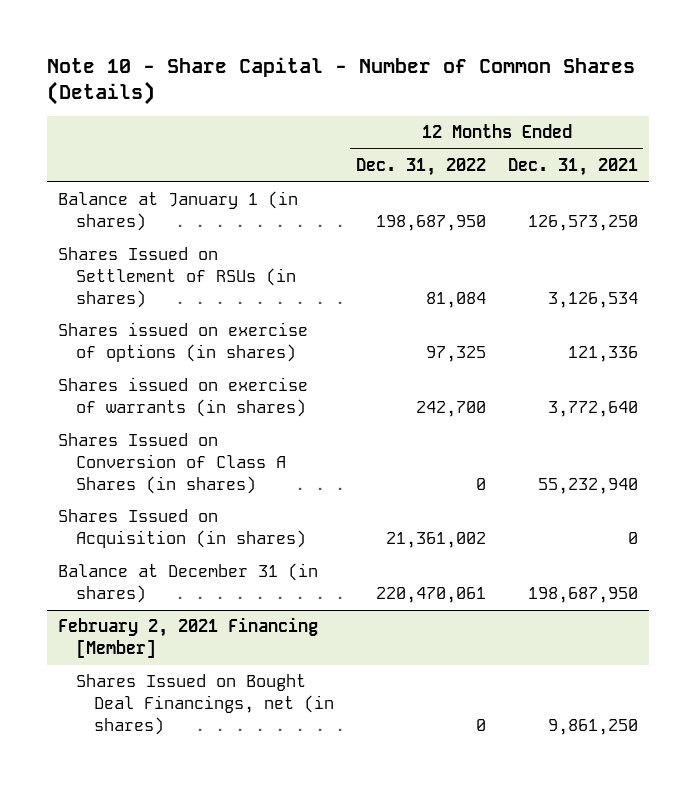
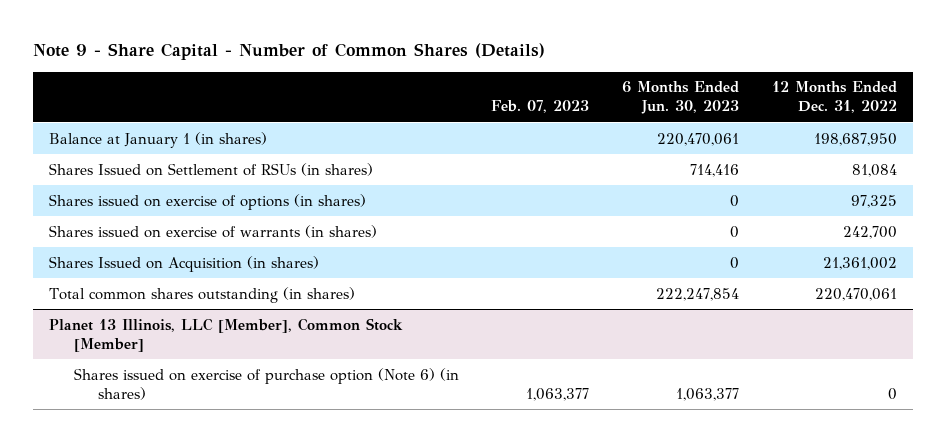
- Note 10 - Share Capital - Number of Common Shares (Details)
+ Note 9 - Share Capital - Number of Common Shares (Details)
- | 12 Months Ended Dec. 31, 2022 | 12 Months Ended Dec. 31, 2021
+ | Feb. 07, 2023 | 6 Months Ended Jun. 30, 2023 | 12 Months Ended Dec. 31, 2022
- Shares Issued on Conversion of Class A Shares (in shares) | 0 | 55,232,940
- Balance at December 31 (in shares) | 220,470,061 | 198,687,950
- February 2, 2021 Financing [Member]
- Shares Issued on Bought Deal Financings, net (in shares) | 0 | 9,861,250
+ Total common shares outstanding (in shares) | | 222,247,854 | 220,470,061
+ Planet 13 Illinois, LLC [Member], Common Stock [Member]
+ Shares issued on exercise of purchase option (Note 6) (in shares) | 1,063,377 | 1,063,377 | 0

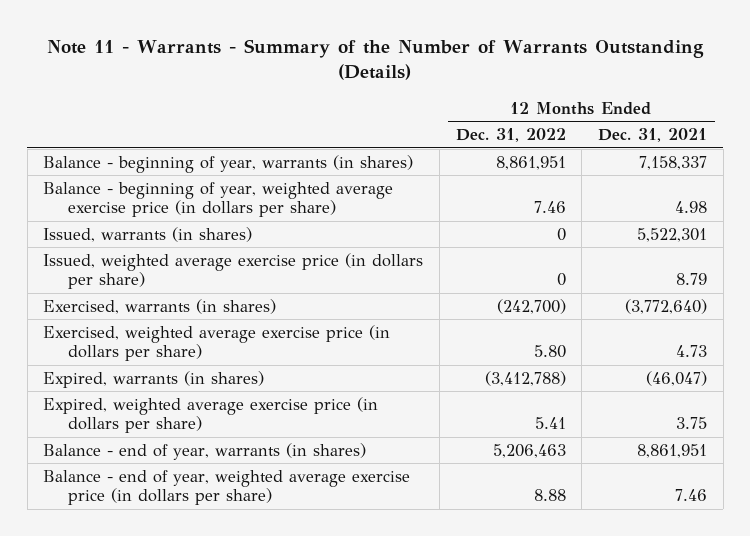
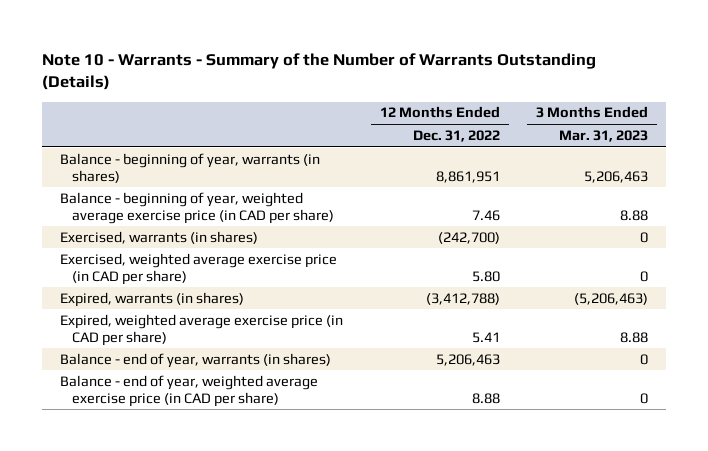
- Note 11 - Warrants - Summary of the Number of Warrants Outstanding (Details)
+ Note 10 - Warrants - Summary of the Number of Warrants Outstanding (Details)
- | 12 Months Ended Dec. 31, 2022 | 12 Months Ended Dec. 31, 2021
+ | 12 Months Ended Dec. 31, 2022 | 3 Months Ended Mar. 31, 2023
- Balance - beginning of year, weighted average exercise price (in dollars per share) | 7.46 | 4.98
- Issued, warrants (in shares) | 0 | 5,522,301
- Issued, weighted average exercise price (in dollars per share) | 0 | 8.79
+ Balance - beginning of year, weighted average exercise price (in CAD per share) | 7.46 | 8.88
- Exercised, weighted average exercise price (in dollars per share) | 5.80 | 4.73
+ Exercised, weighted average exercise price (in CAD per share) | 5.80 | 0
- Expired, weighted average exercise price (in dollars per share) | 5.41 | 3.75
+ Expired, weighted average exercise price (in CAD per share) | 5.41 | 8.88
- Balance - end of year, weighted average exercise price (in dollars per share) | 8.88 | 7.46
+ Balance - end of year, weighted average exercise price (in CAD per share) | 8.88 | 0

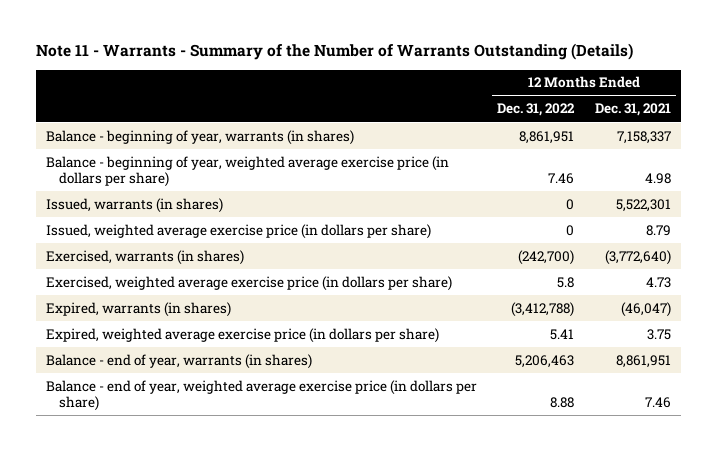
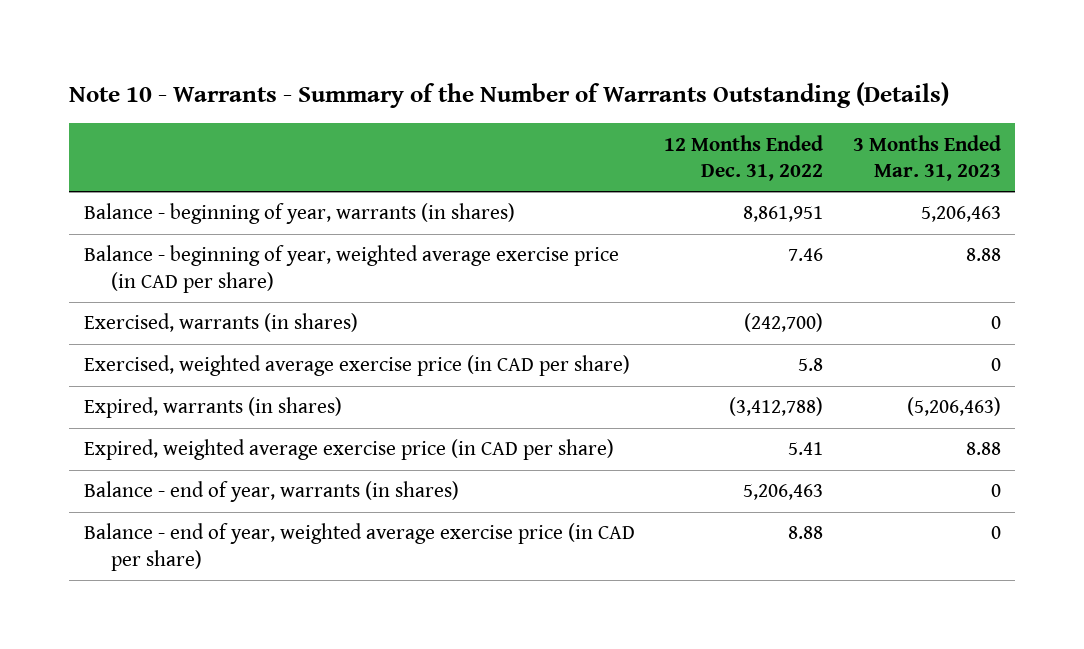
- Note 11 - Warrants - Summary of the Number of Warrants Outstanding (Details)
+ Note 10 - Warrants - Summary of the Number of Warrants Outstanding (Details)
- | 12 Months Ended Dec. 31, 2022 | 12 Months Ended Dec. 31, 2021
+ | 12 Months Ended Dec. 31, 2022 | 3 Months Ended Mar. 31, 2023
- Balance - beginning of year, weighted average exercise price (in dollars per share) | 7.46 | 4.98
- Issued, warrants (in shares) | 0 | 5,522,301
- Issued, weighted average exercise price (in dollars per share) | 0 | 8.79
+ Balance - beginning of year, weighted average exercise price (in CAD per share) | 7.46 | 8.88
- Exercised, weighted average exercise price (in dollars per share) | 5.8 | 4.73
+ Exercised, weighted average exercise price (in CAD per share) | 5.8 | 0
- Expired, weighted average exercise price (in dollars per share) | 5.41 | 3.75
+ Expired, weighted average exercise price (in CAD per share) | 5.41 | 8.88
- Balance - end of year, weighted average exercise price (in dollars per share) | 8.88 | 7.46
+ Balance - end of year, weighted average exercise price (in CAD per share) | 8.88 | 0

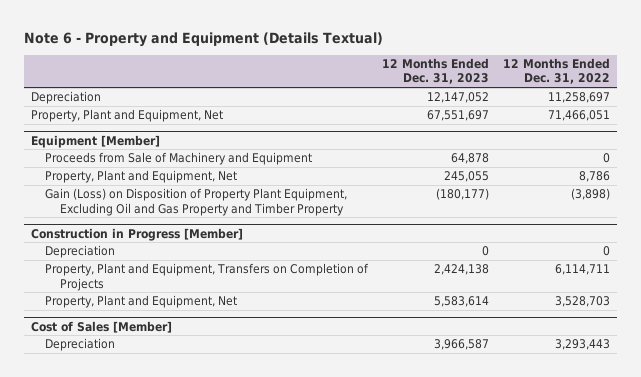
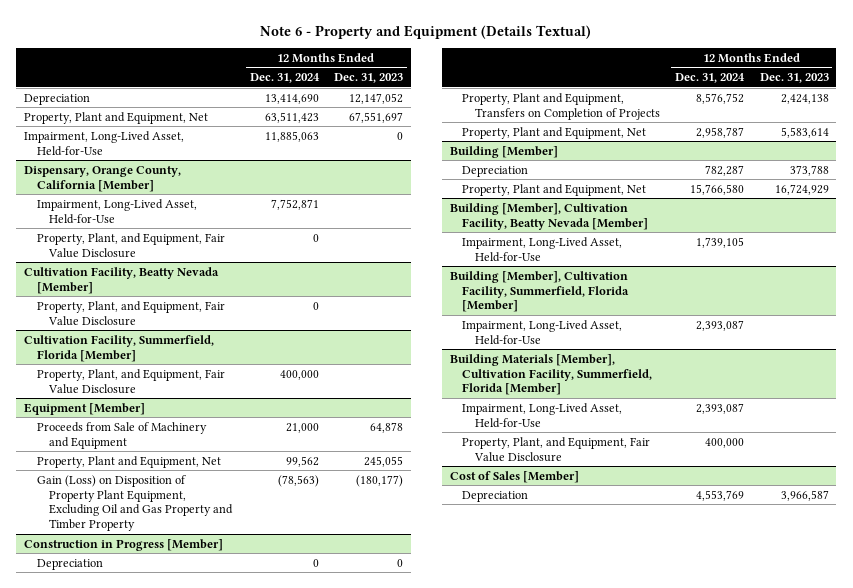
- | 12 Months Ended Dec. 31, 2023 | 12 Months Ended Dec. 31, 2022
+ | 12 Months Ended Dec. 31, 2024 | 12 Months Ended Dec. 31, 2023
+ Impairment, Long-Lived Asset, Held-for-Use | 11,885,063 | 0
+ Dispensary, Orange County, California [Member]
+ Impairment, Long-Lived Asset, Held-for-Use | 7,752,871 |
+ Property, Plant, and Equipment, Fair Value Disclosure | 0 |
+ Cultivation Facility, Beatty Nevada [Member]
+ Property, Plant, and Equipment, Fair Value Disclosure | 0 |
+ Cultivation Facility, Summerfield, Florida [Member]
+ Property, Plant, and Equipment, Fair Value Disclosure | 400,000 |
+ Building [Member]
+ Depreciation | 782,287 | 373,788
+ Property, Plant and Equipment, Net | 15,766,580 | 16,724,929
+ Building [Member], Cultivation Facility, Beatty Nevada [Member]
+ Impairment, Long-Lived Asset, Held-for-Use | 1,739,105 |
+ Building [Member], Cultivation Facility, Summerfield, Florida [Member]
+ Impairment, Long-Lived Asset, Held-for-Use | 2,393,087 |
+ Building Materials [Member], Cultivation Facility, Summerfield, Florida [Member]
+ Impairment, Long-Lived Asset, Held-for-Use | 2,393,087 |
+ Property, Plant, and Equipment, Fair Value Disclosure | 400,000 |

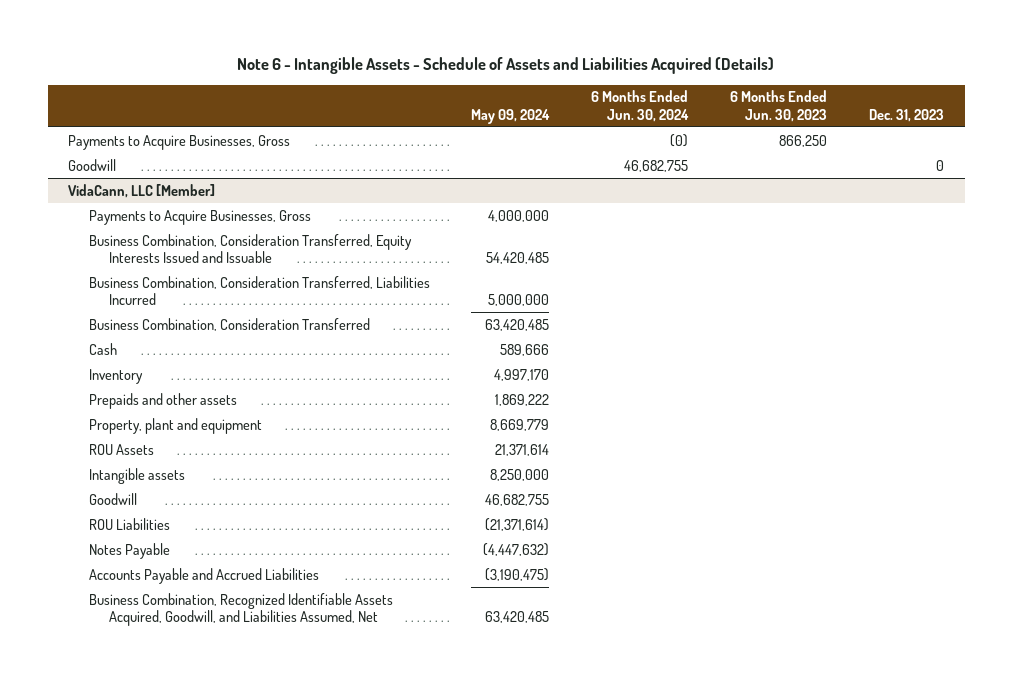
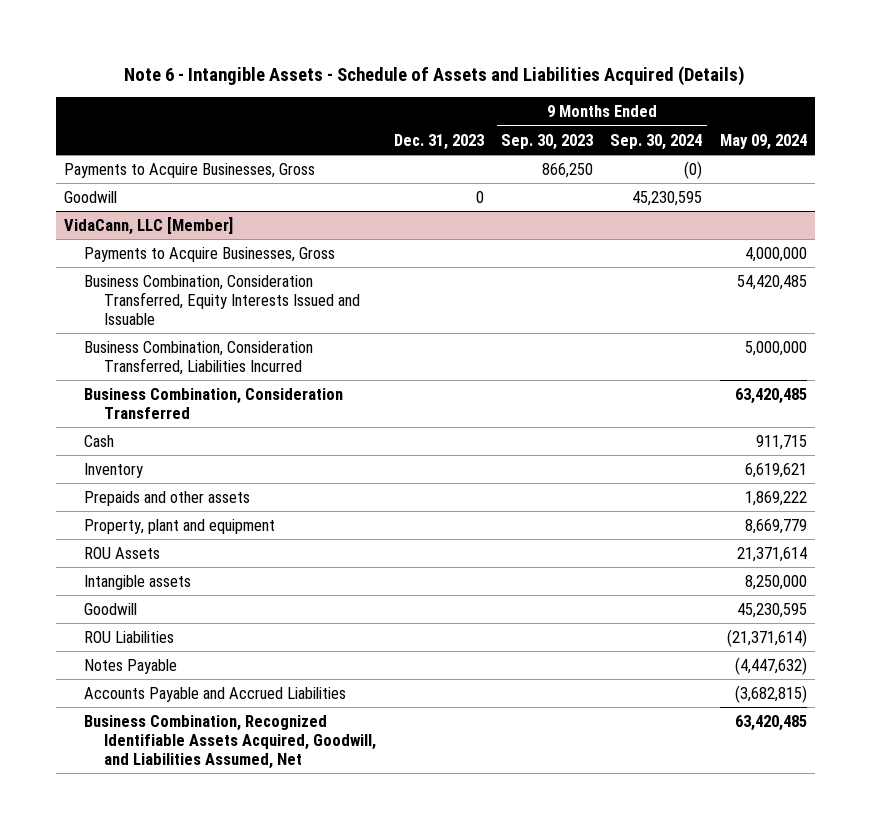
- | May 09, 2024 | 6 Months Ended Jun. 30, 2024 | 6 Months Ended Jun. 30, 2023 | Dec. 31, 2023
+ | Dec. 31, 2023 | 9 Months Ended Sep. 30, 2023 | 9 Months Ended Sep. 30, 2024 | May 09, 2024
@ VidaCann, LLC [Member]
- Cash | 589,666 | | |
- Inventory | 4,997,170 | | |
+ Cash | | | | 911,715
+ Inventory | | | | 6,619,621
- Goodwill | 46,682,755 | | |
+ Goodwill | | | | 45,230,595
- Accounts Payable and Accrued Liabilities | (3,190,475) | | |
+ Accounts Payable and Accrued Liabilities | | | | (3,682,815)

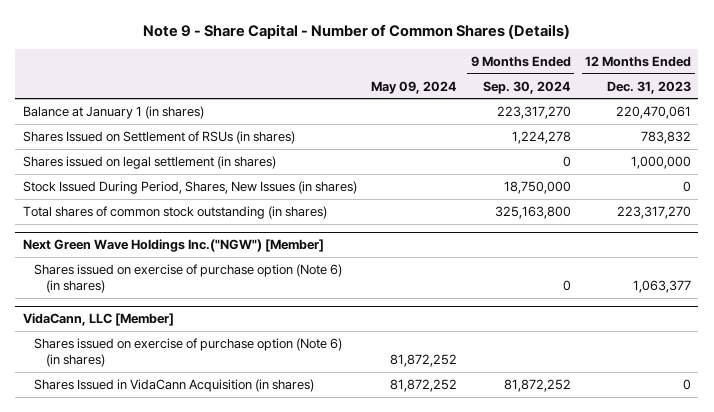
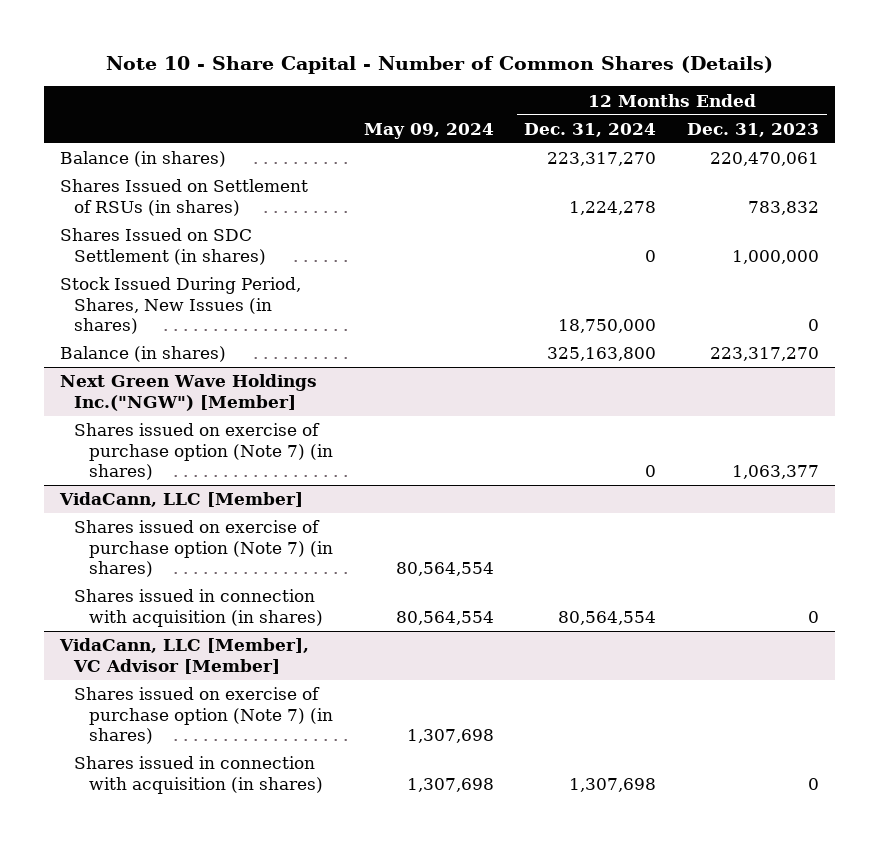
- Note 9 - Share Capital - Number of Common Shares (Details)
+ Note 10 - Share Capital - Number of Common Shares (Details)
- | May 09, 2024 | 9 Months Ended Sep. 30, 2024 | 12 Months Ended Dec. 31, 2023
+ | May 09, 2024 | 12 Months Ended Dec. 31, 2024 | 12 Months Ended Dec. 31, 2023
- Balance at January 1 (in shares) | | 223,317,270 | 220,470,061
+ Balance (in shares) | | 223,317,270 | 220,470,061
- Shares issued on legal settlement (in shares) | | 0 | 1,000,000
+ Shares Issued on SDC Settlement (in shares) | | 0 | 1,000,000
- Total shares of common stock outstanding (in shares) | | 325,163,800 | 223,317,270
+ Balance (in shares) | | 325,163,800 | 223,317,270
@ Next Green Wave Holdings Inc.("NGW") [Member]
- Shares issued on exercise of purchase option (Note 6) (in shares) | | 0 | 1,063,377
+ Shares issued on exercise of purchase option (Note 7) (in shares) | | 0 | 1,063,377
@ VidaCann, LLC [Member]
- Shares issued on exercise of purchase option (Note 6) (in shares) | 81,872,252 | |
- Shares Issued in VidaCann Acquisition (in shares) | 81,872,252 | 81,872,252 | 0
+ Shares issued on exercise of purchase option (Note 7) (in shares) | 80,564,554 | |
+ Shares issued in connection with acquisition (in shares) | 80,564,554 | 80,564,554 | 0
+ VidaCann, LLC [Member], VC Advisor [Member]
+ Shares issued on exercise of purchase option (Note 7) (in shares) | 1,307,698 | |
+ Shares issued in connection with acquisition (in shares) | 1,307,698 | 1,307,698 | 0

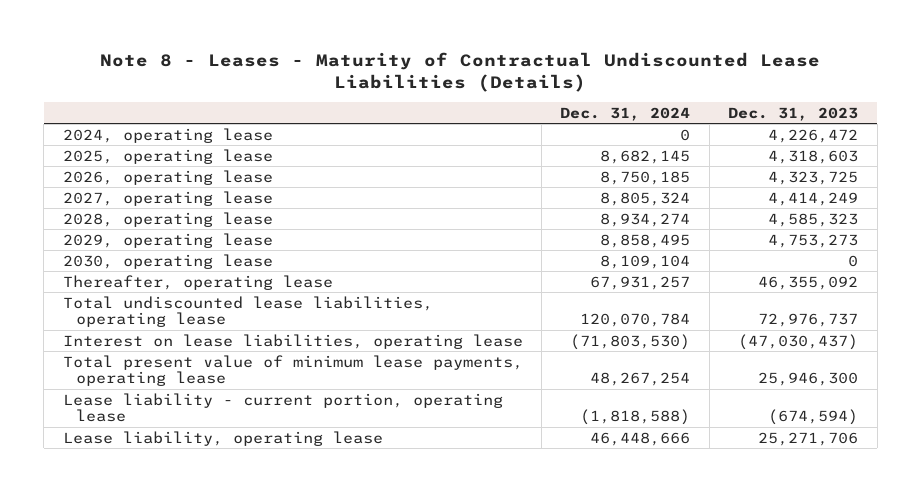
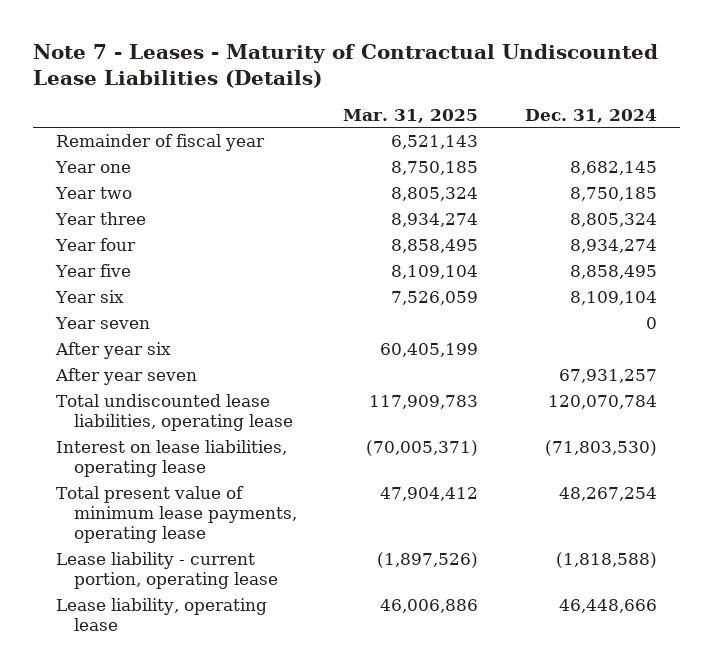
- Note 8 - Leases - Maturity of Contractual Undiscounted Lease Liabilities (Details)
+ Note 7 - Leases - Maturity of Contractual Undiscounted Lease Liabilities (Details)
- | Dec. 31, 2024 | Dec. 31, 2023
+ | Mar. 31, 2025 | Dec. 31, 2024
- 2024, operating lease | 0 | 4,226,472
- 2025, operating lease | 8,682,145 | 4,318,603
- 2026, operating lease | 8,750,185 | 4,323,725
- 2027, operating lease | 8,805,324 | 4,414,249
- 2028, operating lease | 8,934,274 | 4,585,323
- 2029, operating lease | 8,858,495 | 4,753,273
- 2030, operating lease | 8,109,104 | 0
- Thereafter, operating lease | 67,931,257 | 46,355,092
+ Remainder of fiscal year | 6,521,143 |
+ Year one | 8,750,185 | 8,682,145
+ Year two | 8,805,324 | 8,750,185
+ Year three | 8,934,274 | 8,805,324
+ Year four | 8,858,495 | 8,934,274
+ Year five | 8,109,104 | 8,858,495
+ Year six | 7,526,059 | 8,109,104
+ Year seven | | 0
+ After year six | 60,405,199 |
+ After year seven | | 67,931,257

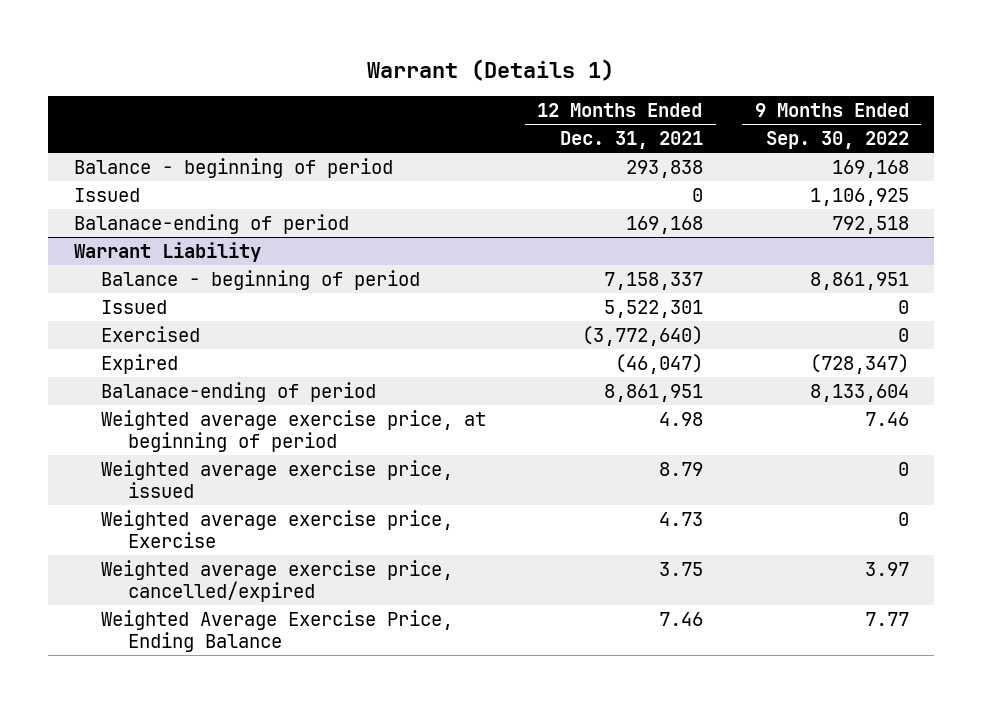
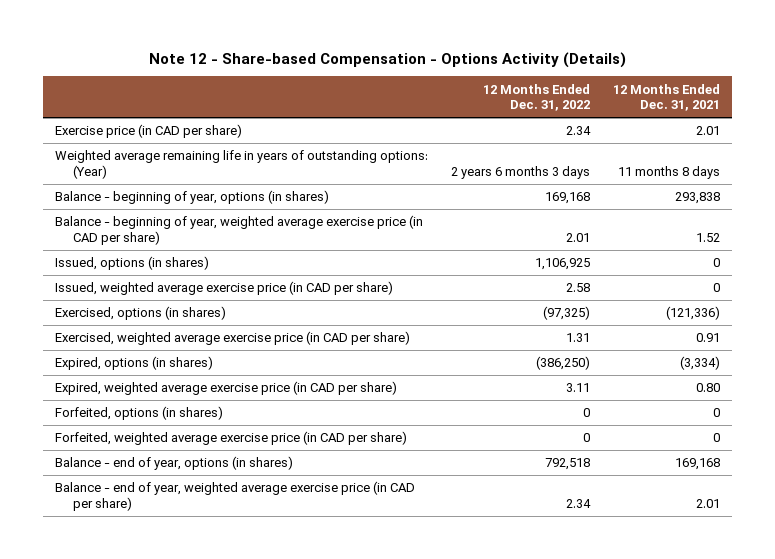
- Warrant (Details 1)
+ Note 12 - Share-based Compensation - Options Activity (Details)
- | 12 Months Ended Dec. 31, 2021 | 9 Months Ended Sep. 30, 2022
+ | 12 Months Ended Dec. 31, 2022 | 12 Months Ended Dec. 31, 2021
- Balance - beginning of period | 293,838 | 169,168
- Issued | 0 | 1,106,925
- Balanace-ending of period | 169,168 | 792,518
- Warrant Liability
- Balance - beginning of period | 7,158,337 | 8,861,951
- Issued | 5,522,301 | 0
- Exercised | (3,772,640) | 0
- Expired | (46,047) | (728,347)
- Balanace-ending of period | 8,861,951 | 8,133,604
- Weighted average exercise price, at beginning of period | 4.98 | 7.46
- Weighted average exercise price, issued | 8.79 | 0
- Weighted average exercise price, Exercise | 4.73 | 0
- Weighted average exercise price, cancelled/expired | 3.75 | 3.97
- Weighted Average Exercise Price, Ending Balance | 7.46 | 7.77
+ Exercise price (in CAD per share) | 2.34 | 2.01
+ Weighted average remaining life in years of outstanding options: (Year) | 2 years 6 months 3 days | 11 months 8 days
+ Balance - beginning of year, options (in shares) | 169,168 | 293,838
+ Balance - beginning of year, weighted average exercise price (in CAD per share) | 2.01 | 1.52
+ Issued, options (in shares) | 1,106,925 | 0
+ Issued, weighted average exercise price (in CAD per share) | 2.58 | 0
+ Exercised, options (in shares) | (97,325) | (121,336)
+ Exercised, weighted average exercise price (in CAD per share) | 1.31 | 0.91
+ Expired, options (in shares) | (386,250) | (3,334)
+ Expired, weighted average exercise price (in CAD per share) | 3.11 | 0.80
+ Forfeited, options (in shares) | 0 | 0
+ Forfeited, weighted average exercise price (in CAD per share) | 0 | 0
+ Balance - end of year, options (in shares) | 792,518 | 169,168
+ Balance - end of year, weighted average exercise price (in CAD per share) | 2.34 | 2.01

